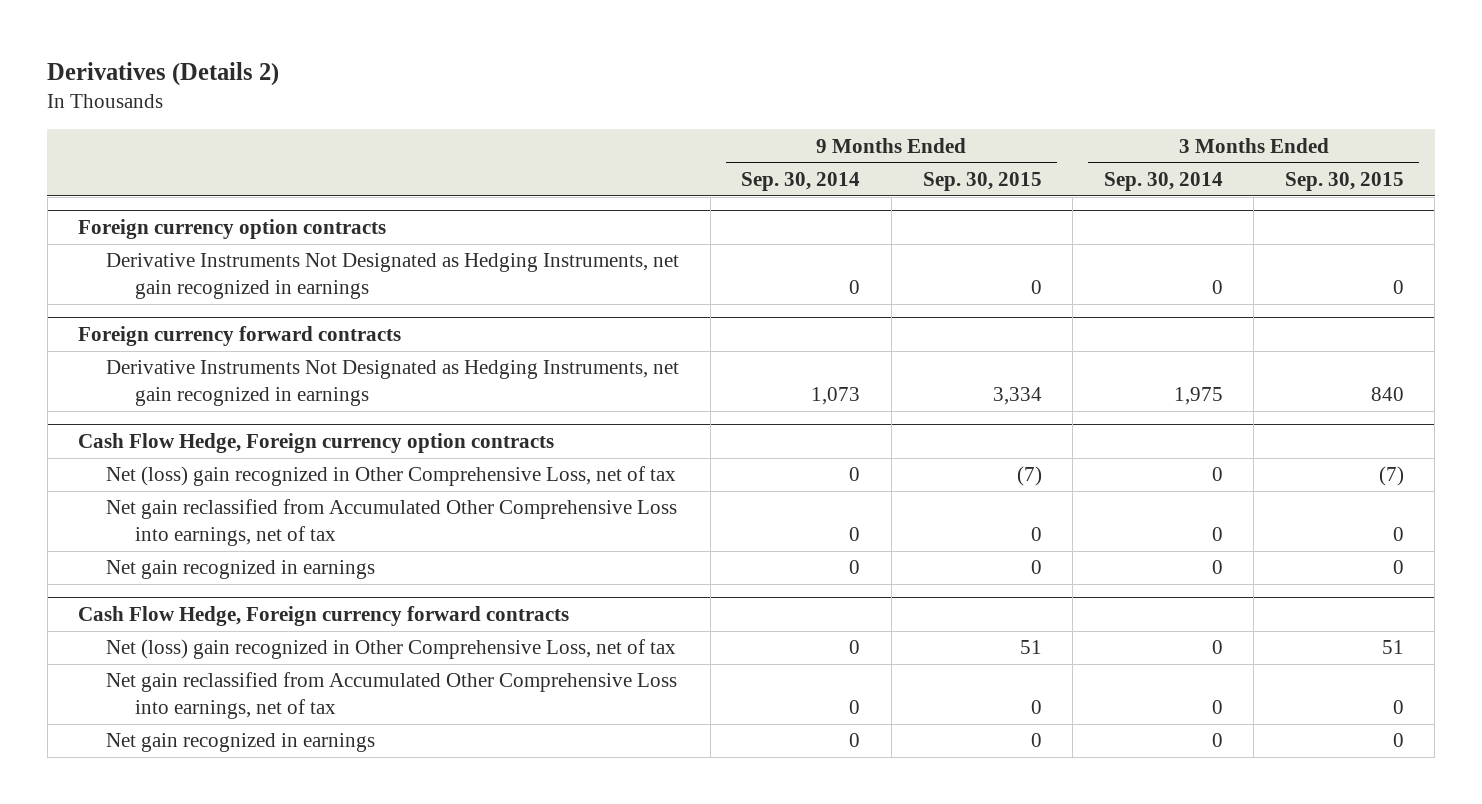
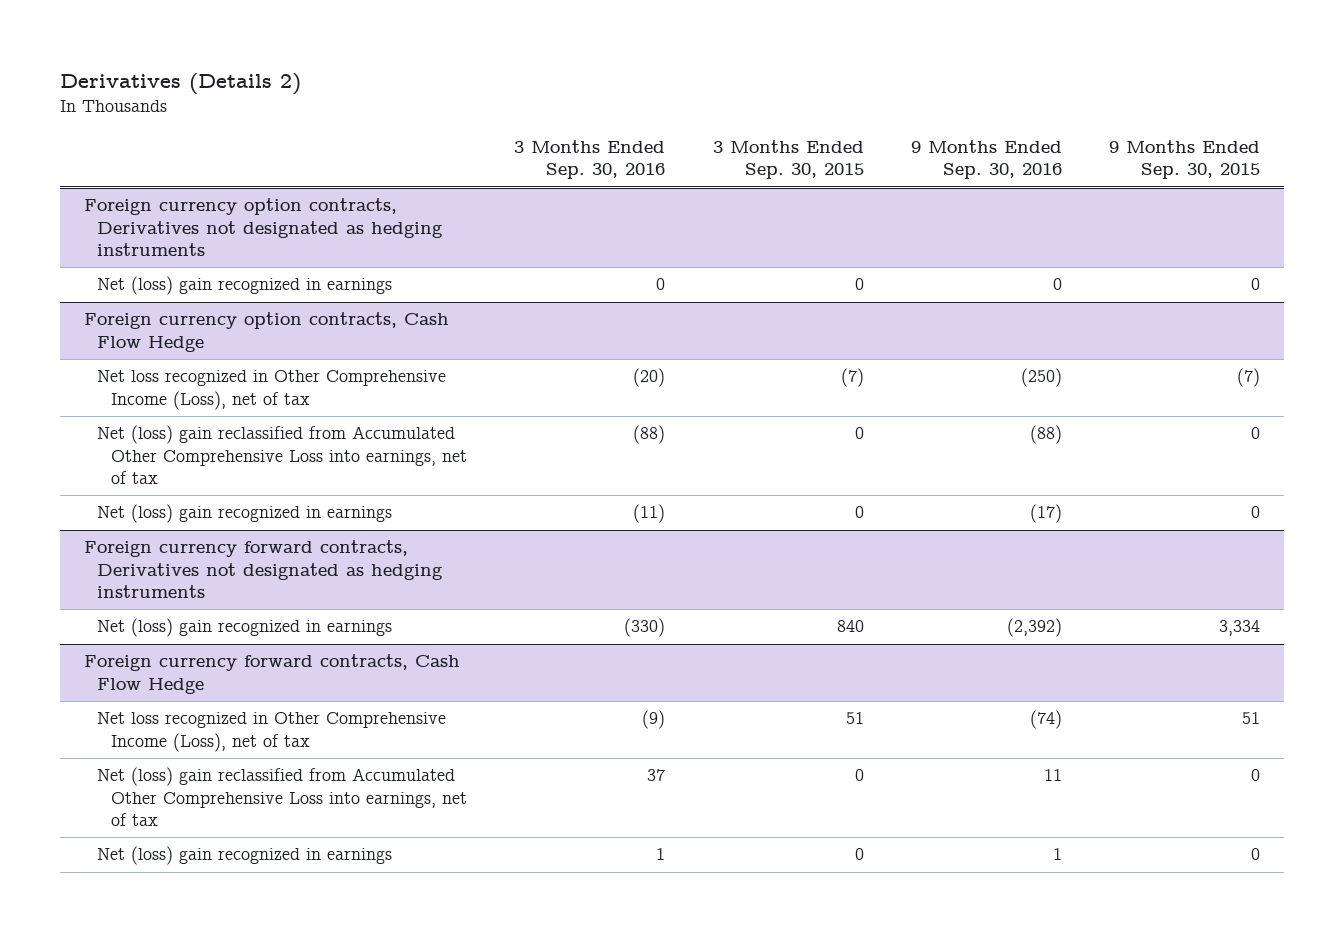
- | 9 Months Ended Sep. 30, 2014 | 9 Months Ended Sep. 30, 2015 | 3 Months Ended Sep. 30, 2014 | 3 Months Ended Sep. 30, 2015
+ | 3 Months Ended Sep. 30, 2016 | 3 Months Ended Sep. 30, 2015 | 9 Months Ended Sep. 30, 2016 | 9 Months Ended Sep. 30, 2015
- Foreign currency option contracts
- Derivative Instruments Not Designated as Hedging Instruments, net gain recognized in earnings | 0 | 0 | 0 | 0
- Foreign currency forward contracts
- Derivative Instruments Not Designated as Hedging Instruments, net gain recognized in earnings | 1,073 | 3,334 | 1,975 | 840
- Cash Flow Hedge, Foreign currency option contracts
- Net (loss) gain recognized in Other Comprehensive Loss, net of tax | 0 | (7) | 0 | (7)
- Net gain reclassified from Accumulated Other Comprehensive Loss into earnings, net of tax | 0 | 0 | 0 | 0
- Net gain recognized in earnings | 0 | 0 | 0 | 0
- Cash Flow Hedge, Foreign currency forward contracts
- Net (loss) gain recognized in Other Comprehensive Loss, net of tax | 0 | 51 | 0 | 51
- Net gain reclassified from Accumulated Other Comprehensive Loss into earnings, net of tax | 0 | 0 | 0 | 0
- Net gain recognized in earnings | 0 | 0 | 0 | 0
+ Foreign currency option contracts, Derivatives not designated as hedging instruments
+ Net (loss) gain recognized in earnings | 0 | 0 | 0 | 0
+ Foreign currency option contracts, Cash Flow Hedge
+ Net loss recognized in Other Comprehensive Income (Loss), net of tax | (20) | (7) | (250) | (7)
+ Net (loss) gain reclassified from Accumulated Other Comprehensive Loss into earnings, net of tax | (88) | 0 | (88) | 0
+ Net (loss) gain recognized in earnings | (11) | 0 | (17) | 0
+ Foreign currency forward contracts, Derivatives not designated as hedging instruments
+ Net (loss) gain recognized in earnings | (330) | 840 | (2,392) | 3,334
+ Foreign currency forward contracts, Cash Flow Hedge
+ Net loss recognized in Other Comprehensive Income (Loss), net of tax | (9) | 51 | (74) | 51
+ Net (loss) gain reclassified from Accumulated Other Comprehensive Loss into earnings, net of tax | 37 | 0 | 11 | 0
+ Net (loss) gain recognized in earnings | 1 | 0 | 1 | 0

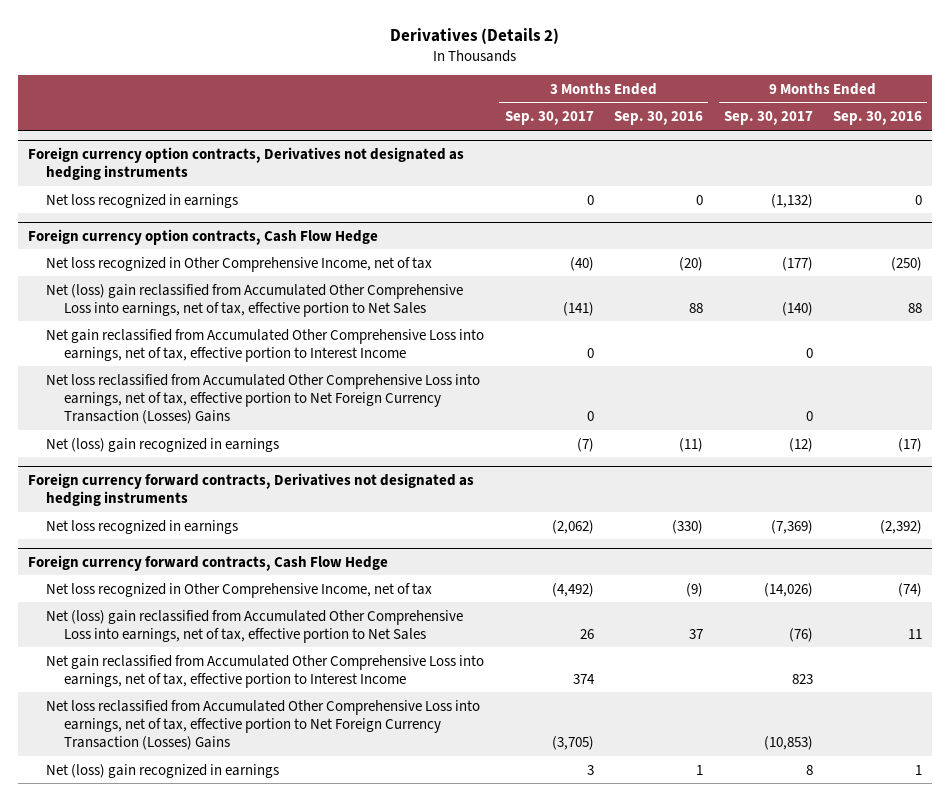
- | 3 Months Ended Sep. 30, 2016 | 3 Months Ended Sep. 30, 2015 | 9 Months Ended Sep. 30, 2016 | 9 Months Ended Sep. 30, 2015
+ | 3 Months Ended Sep. 30, 2017 | 3 Months Ended Sep. 30, 2016 | 9 Months Ended Sep. 30, 2017 | 9 Months Ended Sep. 30, 2016
@ Foreign currency option contracts, Derivatives not designated as hedging instruments
- Net (loss) gain recognized in earnings | 0 | 0 | 0 | 0
+ Net loss recognized in earnings | 0 | 0 | (1,132) | 0
@ Foreign currency option contracts, Cash Flow Hedge
- Net loss recognized in Other Comprehensive Income (Loss), net of tax | (20) | (7) | (250) | (7)
- Net (loss) gain reclassified from Accumulated Other Comprehensive Loss into earnings, net of tax | (88) | 0 | (88) | 0
+ Net loss recognized in Other Comprehensive Income, net of tax | (40) | (20) | (177) | (250)
+ Net (loss) gain reclassified from Accumulated Other Comprehensive Loss into earnings, net of tax, effective portion to Net Sales | (141) | 88 | (140) | 88
+ Net gain reclassified from Accumulated Other Comprehensive Loss into earnings, net of tax, effective portion to Interest Income | 0 | | 0 |
+ Net loss reclassified from Accumulated Other Comprehensive Loss into earnings, net of tax, effective portion to Net Foreign Currency Transaction (Losses) Gains | 0 | | 0 |
@ Foreign currency forward contracts, Derivatives not designated as hedging instruments
- Net (loss) gain recognized in earnings | (330) | 840 | (2,392) | 3,334
+ Net loss recognized in earnings | (2,062) | (330) | (7,369) | (2,392)
@ Foreign currency forward contracts, Cash Flow Hedge
- Net loss recognized in Other Comprehensive Income (Loss), net of tax | (9) | 51 | (74) | 51
- Net (loss) gain reclassified from Accumulated Other Comprehensive Loss into earnings, net of tax | 37 | 0 | 11 | 0
+ Net loss recognized in Other Comprehensive Income, net of tax | (4,492) | (9) | (14,026) | (74)
+ Net (loss) gain reclassified from Accumulated Other Comprehensive Loss into earnings, net of tax, effective portion to Net Sales | 26 | 37 | (76) | 11
+ Net gain reclassified from Accumulated Other Comprehensive Loss into earnings, net of tax, effective portion to Interest Income | 374 | | 823 |
+ Net loss reclassified from Accumulated Other Comprehensive Loss into earnings, net of tax, effective portion to Net Foreign Currency Transaction (Losses) Gains | (3,705) | | (10,853) |

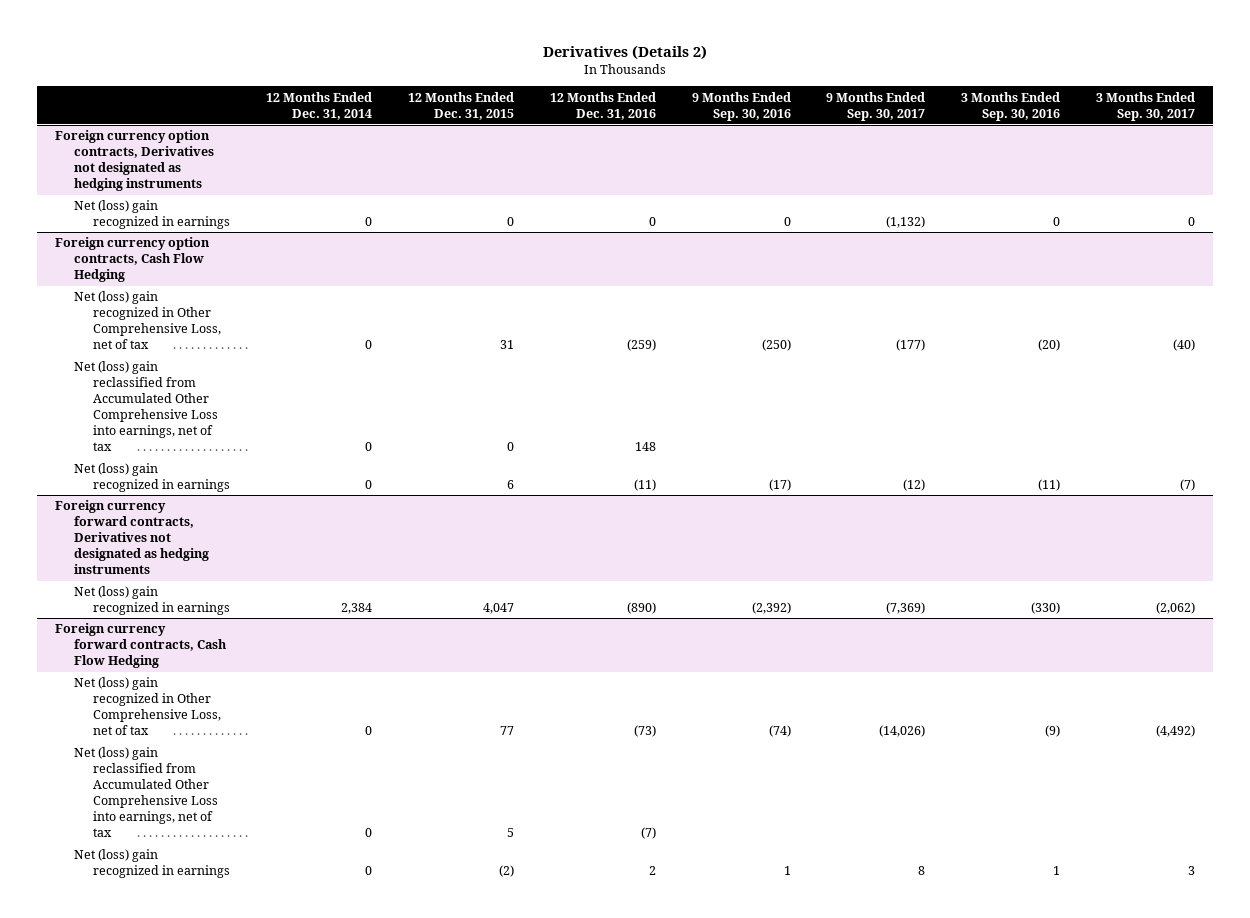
- | 3 Months Ended Sep. 30, 2017 | 3 Months Ended Sep. 30, 2016 | 9 Months Ended Sep. 30, 2017 | 9 Months Ended Sep. 30, 2016
+ | 12 Months Ended Dec. 31, 2014 | 12 Months Ended Dec. 31, 2015 | 12 Months Ended Dec. 31, 2016 | 9 Months Ended Sep. 30, 2016 | 9 Months Ended Sep. 30, 2017 | 3 Months Ended Sep. 30, 2016 | 3 Months Ended Sep. 30, 2017
@ Foreign currency option contracts, Derivatives not designated as hedging instruments
- Net loss recognized in earnings | 0 | 0 | (1,132) | 0
- Foreign currency option contracts, Cash Flow Hedge
- Net loss recognized in Other Comprehensive Income, net of tax | (40) | (20) | (177) | (250)
- Net (loss) gain reclassified from Accumulated Other Comprehensive Loss into earnings, net of tax, effective portion to Net Sales | (141) | 88 | (140) | 88
- Net gain reclassified from Accumulated Other Comprehensive Loss into earnings, net of tax, effective portion to Interest Income | 0 | | 0 |
- Net loss reclassified from Accumulated Other Comprehensive Loss into earnings, net of tax, effective portion to Net Foreign Currency Transaction (Losses) Gains | 0 | | 0 |
@ Foreign currency option contracts, Derivatives not designated as hedging instruments
+ Net (loss) gain recognized in earnings | 0 | 0 | 0 | 0 | (1,132) | 0 | 0
+ Foreign currency option contracts, Cash Flow Hedging
+ Net (loss) gain recognized in Other Comprehensive Loss, net of tax | 0 | 31 | (259) | (250) | (177) | (20) | (40)
+ Net (loss) gain reclassified from Accumulated Other Comprehensive Loss into earnings, net of tax | 0 | 0 | 148 | | | |
@ Foreign currency forward contracts, Derivatives not designated as hedging instruments
- Net loss recognized in earnings | (2,062) | (330) | (7,369) | (2,392)
- Foreign currency forward contracts, Cash Flow Hedge
- Net loss recognized in Other Comprehensive Income, net of tax | (4,492) | (9) | (14,026) | (74)
- Net (loss) gain reclassified from Accumulated Other Comprehensive Loss into earnings, net of tax, effective portion to Net Sales | 26 | 37 | (76) | 11
- Net gain reclassified from Accumulated Other Comprehensive Loss into earnings, net of tax, effective portion to Interest Income | 374 | | 823 |
- Net loss reclassified from Accumulated Other Comprehensive Loss into earnings, net of tax, effective portion to Net Foreign Currency Transaction (Losses) Gains | (3,705) | | (10,853) |
@ Foreign currency forward contracts, Derivatives not designated as hedging instruments
+ Net (loss) gain recognized in earnings | 2,384 | 4,047 | (890) | (2,392) | (7,369) | (330) | (2,062)
+ Foreign currency forward contracts, Cash Flow Hedging
+ Net (loss) gain recognized in Other Comprehensive Loss, net of tax | 0 | 77 | (73) | (74) | (14,026) | (9) | (4,492)
+ Net (loss) gain reclassified from Accumulated Other Comprehensive Loss into earnings, net of tax | 0 | 5 | (7) | | | |

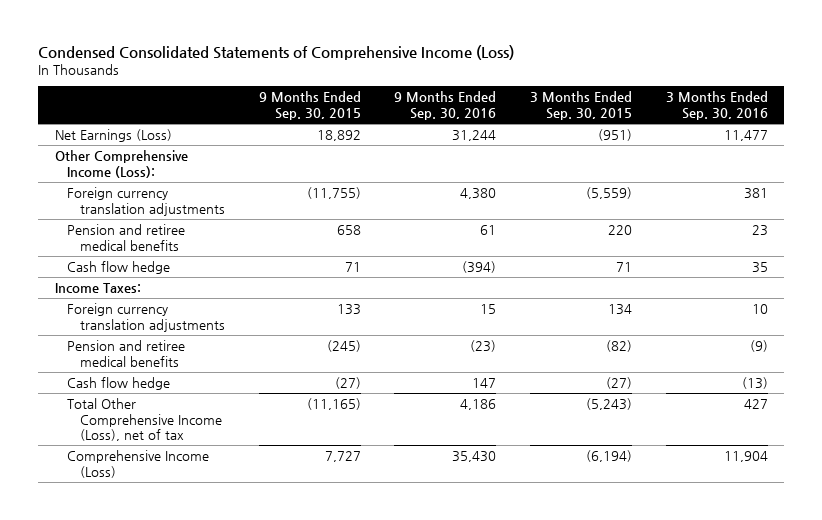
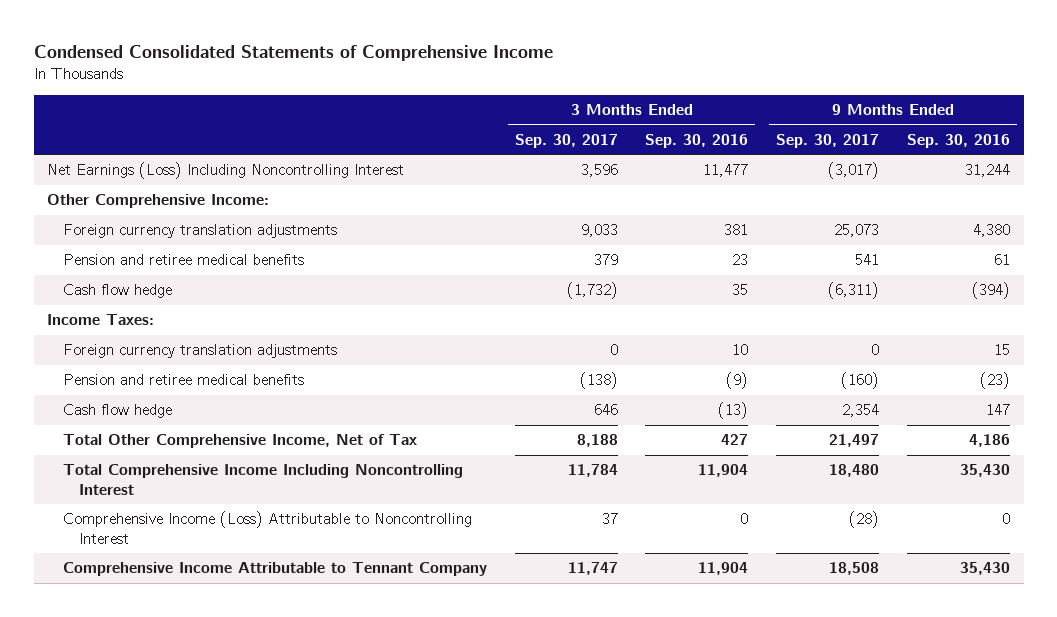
- Condensed Consolidated Statements of Comprehensive Income (Loss)
+ Condensed Consolidated Statements of Comprehensive Income
- | 9 Months Ended Sep. 30, 2015 | 9 Months Ended Sep. 30, 2016 | 3 Months Ended Sep. 30, 2015 | 3 Months Ended Sep. 30, 2016
+ | 3 Months Ended Sep. 30, 2017 | 3 Months Ended Sep. 30, 2016 | 9 Months Ended Sep. 30, 2017 | 9 Months Ended Sep. 30, 2016
- Net Earnings (Loss) | 18,892 | 31,244 | (951) | 11,477
- Other Comprehensive Income (Loss):
+ Net Earnings (Loss) Including Noncontrolling Interest | 3,596 | 11,477 | (3,017) | 31,244
+ Other Comprehensive Income:
- Total Other Comprehensive Income (Loss), net of tax | (11,165) | 4,186 | (5,243) | 427
- Comprehensive Income (Loss) | 7,727 | 35,430 | (6,194) | 11,904
+ Total Other Comprehensive Income, Net of Tax | 8,188 | 427 | 21,497 | 4,186
+ Total Comprehensive Income Including Noncontrolling Interest | 11,784 | 11,904 | 18,480 | 35,430
+ Comprehensive Income (Loss) Attributable to Noncontrolling Interest | 37 | 0 | (28) | 0
+ Comprehensive Income Attributable to Tennant Company | 11,747 | 11,904 | 18,508 | 35,430

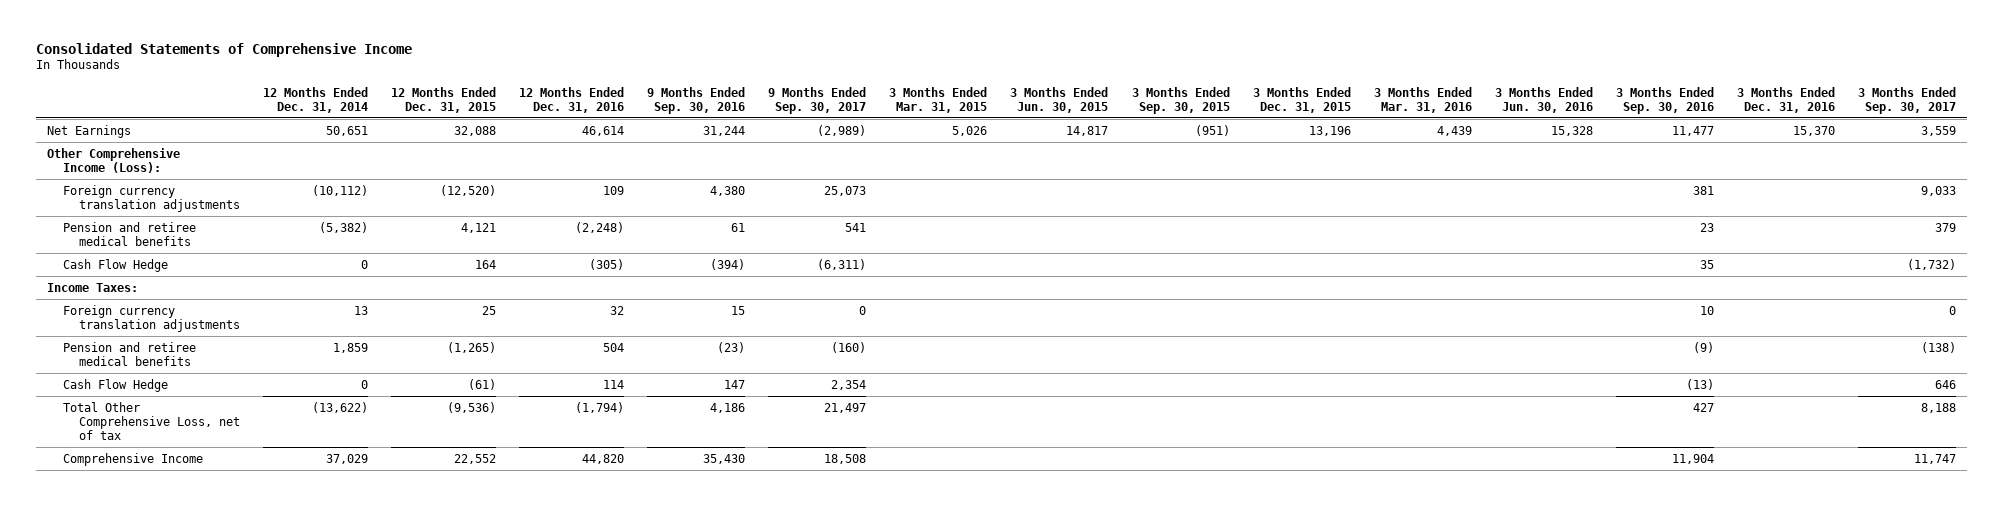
- Condensed Consolidated Statements of Comprehensive Income
+ Consolidated Statements of Comprehensive Income
- | 3 Months Ended Sep. 30, 2017 | 3 Months Ended Sep. 30, 2016 | 9 Months Ended Sep. 30, 2017 | 9 Months Ended Sep. 30, 2016
+ | 12 Months Ended Dec. 31, 2014 | 12 Months Ended Dec. 31, 2015 | 12 Months Ended Dec. 31, 2016 | 9 Months Ended Sep. 30, 2016 | 9 Months Ended Sep. 30, 2017 | 3 Months Ended Mar. 31, 2015 | 3 Months Ended Jun. 30, 2015 | 3 Months Ended Sep. 30, 2015 | 3 Months Ended Dec. 31, 2015 | 3 Months Ended Mar. 31, 2016 | 3 Months Ended Jun. 30, 2016 | 3 Months Ended Sep. 30, 2016 | 3 Months Ended Dec. 31, 2016 | 3 Months Ended Sep. 30, 2017
- Net Earnings (Loss) Including Noncontrolling Interest | 3,596 | 11,477 | (3,017) | 31,244
- Other Comprehensive Income:
+ Net Earnings | 50,651 | 32,088 | 46,614 | 31,244 | (2,989) | 5,026 | 14,817 | (951) | 13,196 | 4,439 | 15,328 | 11,477 | 15,370 | 3,559
+ Other Comprehensive Income (Loss):
- Cash flow hedge | (1,732) | 35 | (6,311) | (394)
+ Cash Flow Hedge | 0 | 164 | (305) | (394) | (6,311) | | | | | | | 35 | | (1,732)
- Cash flow hedge | 646 | (13) | 2,354 | 147
- Total Other Comprehensive Income, Net of Tax | 8,188 | 427 | 21,497 | 4,186
- Total Comprehensive Income Including Noncontrolling Interest | 11,784 | 11,904 | 18,480 | 35,430
- Comprehensive Income (Loss) Attributable to Noncontrolling Interest | 37 | 0 | (28) | 0
- Comprehensive Income Attributable to Tennant Company | 11,747 | 11,904 | 18,508 | 35,430
+ Cash Flow Hedge | 0 | (61) | 114 | 147 | 2,354 | | | | | | | (13) | | 646
+ Total Other Comprehensive Loss, net of tax | (13,622) | (9,536) | (1,794) | 4,186 | 21,497 | | | | | | | 427 | | 8,188
+ Comprehensive Income | 37,029 | 22,552 | 44,820 | 35,430 | 18,508 | | | | | | | 11,904 | | 11,747

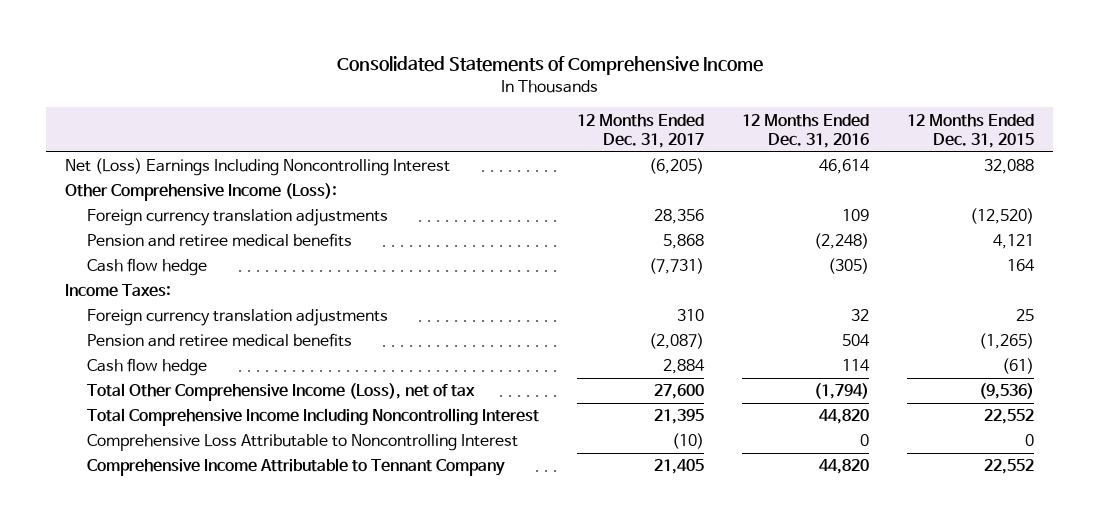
- | 12 Months Ended Dec. 31, 2014 | 12 Months Ended Dec. 31, 2015 | 12 Months Ended Dec. 31, 2016 | 9 Months Ended Sep. 30, 2016 | 9 Months Ended Sep. 30, 2017 | 3 Months Ended Mar. 31, 2015 | 3 Months Ended Jun. 30, 2015 | 3 Months Ended Sep. 30, 2015 | 3 Months Ended Dec. 31, 2015 | 3 Months Ended Mar. 31, 2016 | 3 Months Ended Jun. 30, 2016 | 3 Months Ended Sep. 30, 2016 | 3 Months Ended Dec. 31, 2016 | 3 Months Ended Sep. 30, 2017
+ | 12 Months Ended Dec. 31, 2017 | 12 Months Ended Dec. 31, 2016 | 12 Months Ended Dec. 31, 2015
- Net Earnings | 50,651 | 32,088 | 46,614 | 31,244 | (2,989) | 5,026 | 14,817 | (951) | 13,196 | 4,439 | 15,328 | 11,477 | 15,370 | 3,559
+ Net (Loss) Earnings Including Noncontrolling Interest | (6,205) | 46,614 | 32,088
- Cash Flow Hedge | 0 | 164 | (305) | (394) | (6,311) | | | | | | | 35 | | (1,732)
+ Cash flow hedge | (7,731) | (305) | 164
- Cash Flow Hedge | 0 | (61) | 114 | 147 | 2,354 | | | | | | | (13) | | 646
- Total Other Comprehensive Loss, net of tax | (13,622) | (9,536) | (1,794) | 4,186 | 21,497 | | | | | | | 427 | | 8,188
- Comprehensive Income | 37,029 | 22,552 | 44,820 | 35,430 | 18,508 | | | | | | | 11,904 | | 11,747
+ Cash flow hedge | 2,884 | 114 | (61)
+ Total Other Comprehensive Income (Loss), net of tax | 27,600 | (1,794) | (9,536)
+ Total Comprehensive Income Including Noncontrolling Interest | 21,395 | 44,820 | 22,552
+ Comprehensive Loss Attributable to Noncontrolling Interest | (10) | 0 | 0
+ Comprehensive Income Attributable to Tennant Company | 21,405 | 44,820 | 22,552

